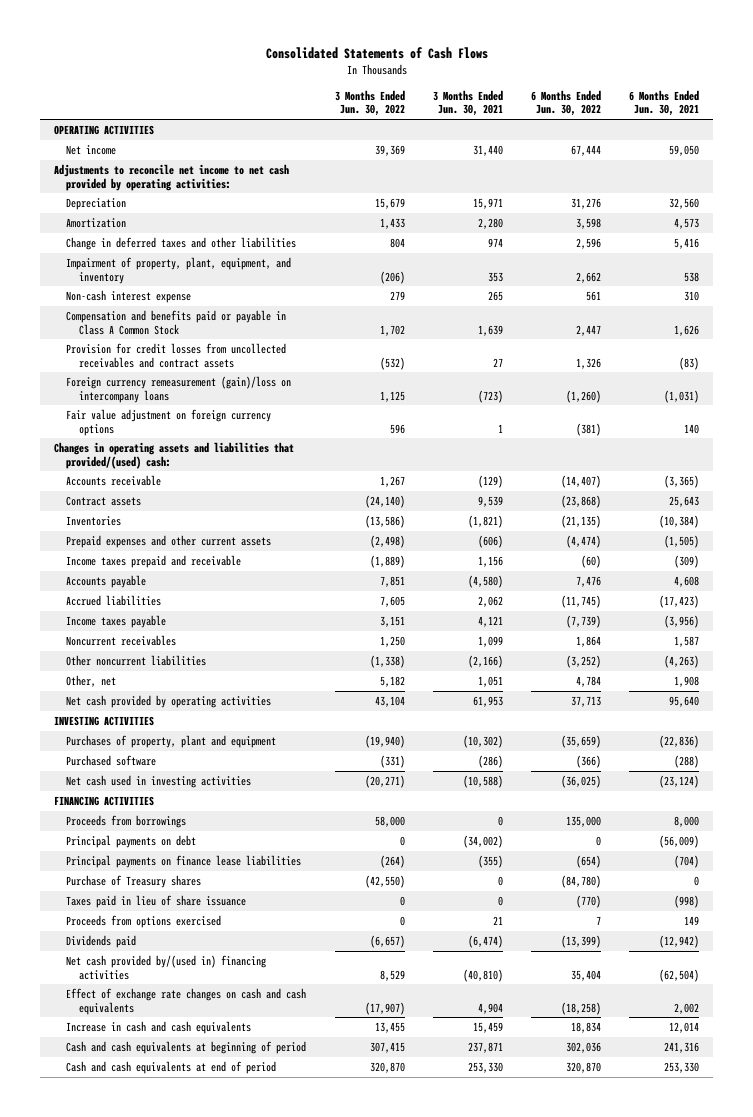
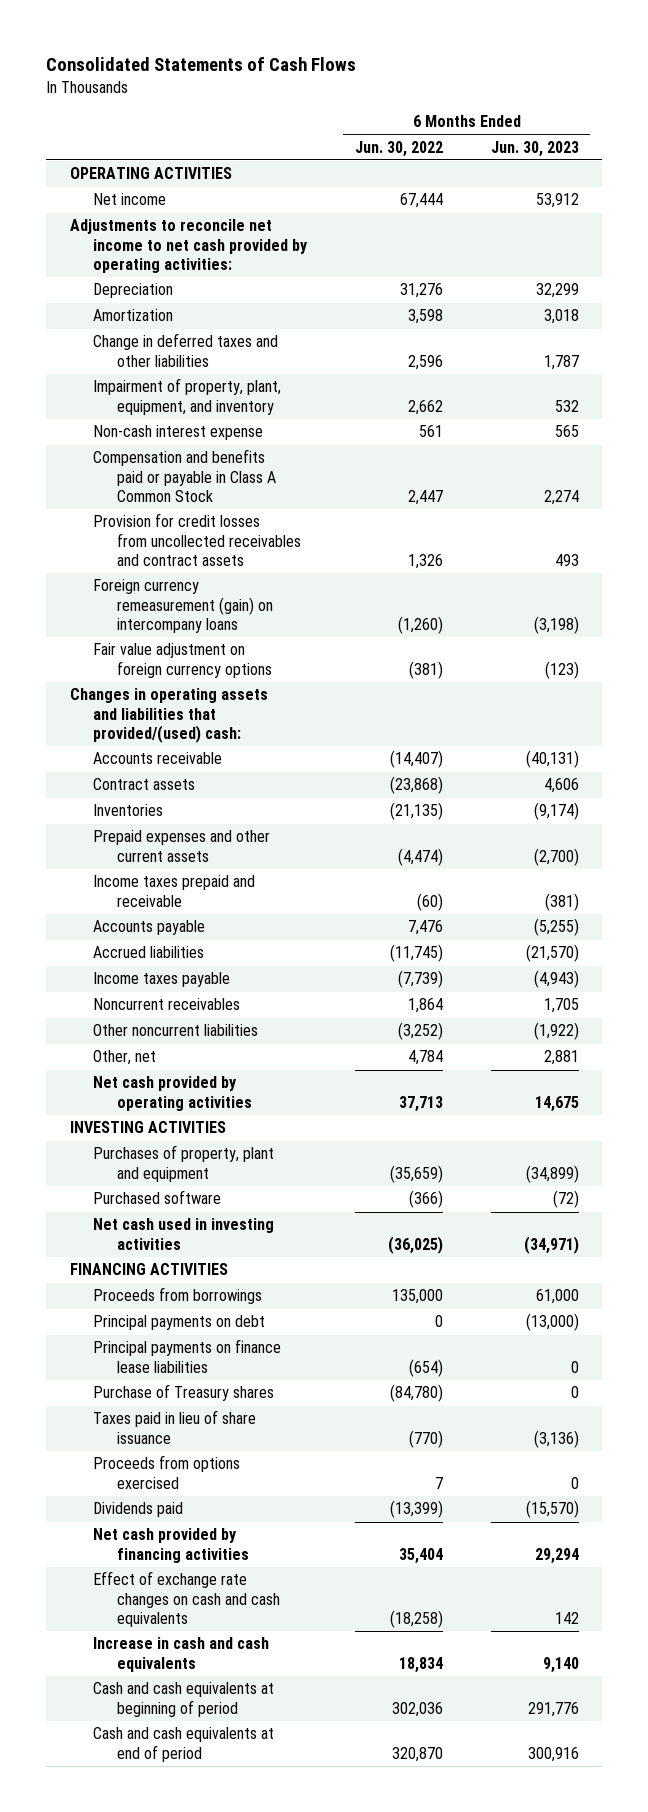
- | 3 Months Ended Jun. 30, 2022 | 3 Months Ended Jun. 30, 2021 | 6 Months Ended Jun. 30, 2022 | 6 Months Ended Jun. 30, 2021
+ | 6 Months Ended Jun. 30, 2022 | 6 Months Ended Jun. 30, 2023
- Foreign currency remeasurement (gain)/loss on intercompany loans | 1,125 | (723) | (1,260) | (1,031)
+ Foreign currency remeasurement (gain) on intercompany loans | (1,260) | (3,198)
- Net cash provided by/(used in) financing activities | 8,529 | (40,810) | 35,404 | (62,504)
+ Net cash provided by financing activities | 35,404 | 29,294

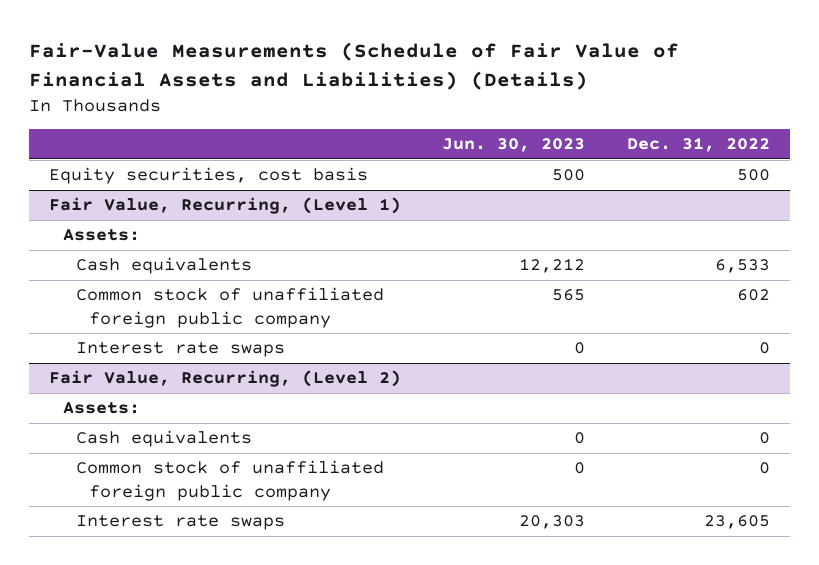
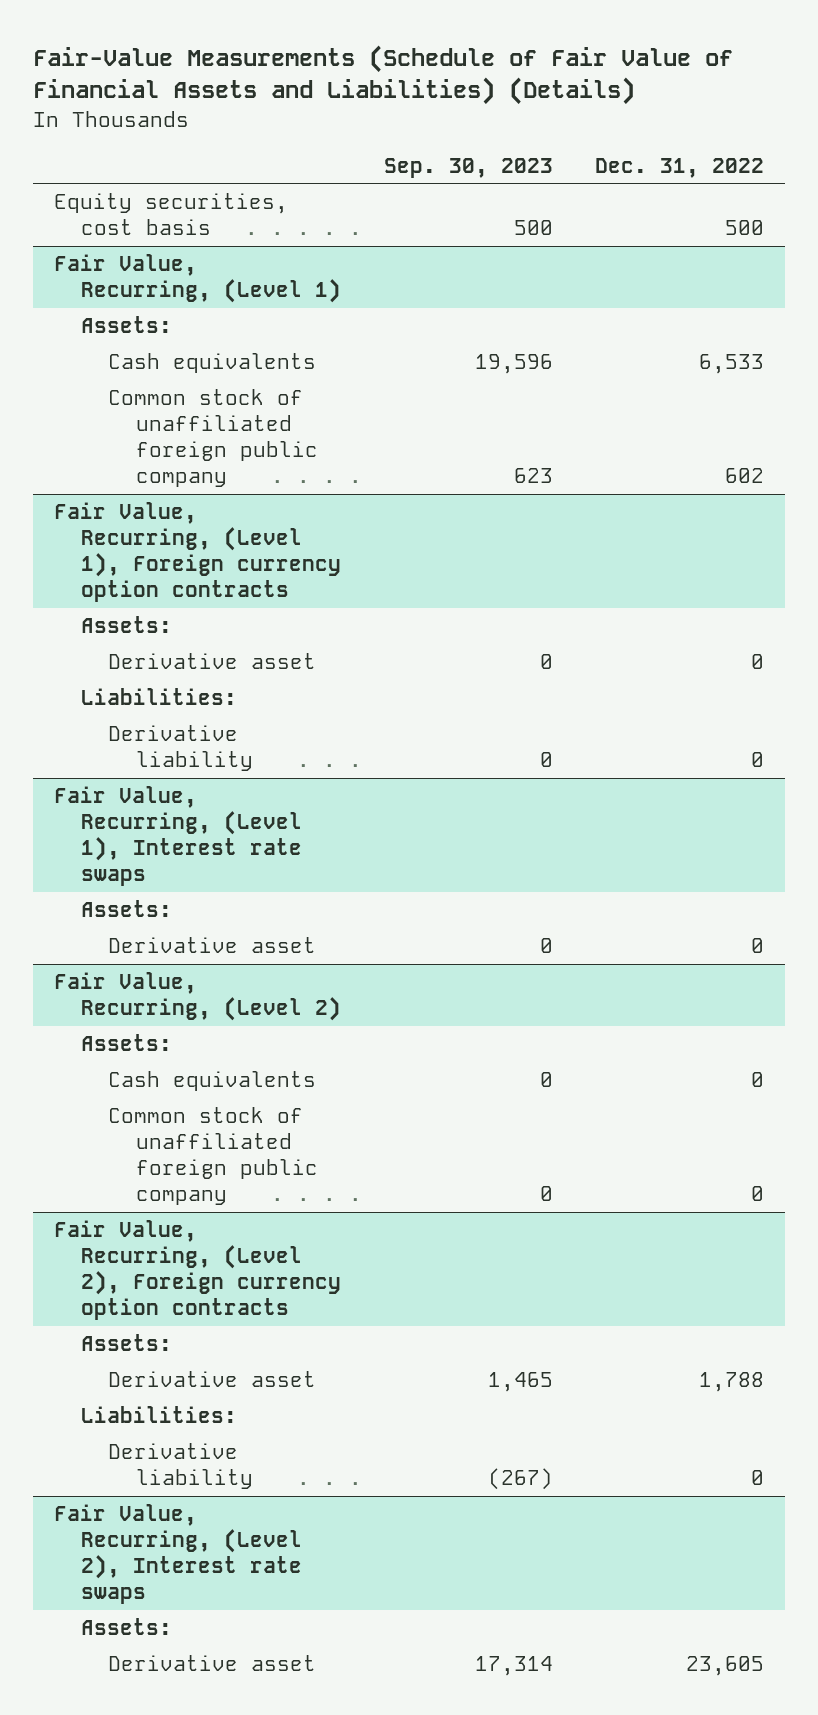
- | Jun. 30, 2023 | Dec. 31, 2022
+ | Sep. 30, 2023 | Dec. 31, 2022
@ Fair Value, Recurring, (Level 1)
- Interest rate swaps | 0 | 0
+ Fair Value, Recurring, (Level 1), Foreign currency option contracts
+ Assets:
+ Derivative asset | 0 | 0
+ Liabilities:
+ Derivative liability | 0 | 0
+ Fair Value, Recurring, (Level 1), Interest rate swaps
+ Assets:
+ Derivative asset | 0 | 0
@ Fair Value, Recurring, (Level 2)
- Interest rate swaps | 20,303 | 23,605
+ Fair Value, Recurring, (Level 2), Foreign currency option contracts
+ Assets:
+ Derivative asset | 1,465 | 1,788
+ Liabilities:
+ Derivative liability | (267) | 0
+ Fair Value, Recurring, (Level 2), Interest rate swaps
+ Assets:
+ Derivative asset | 17,314 | 23,605

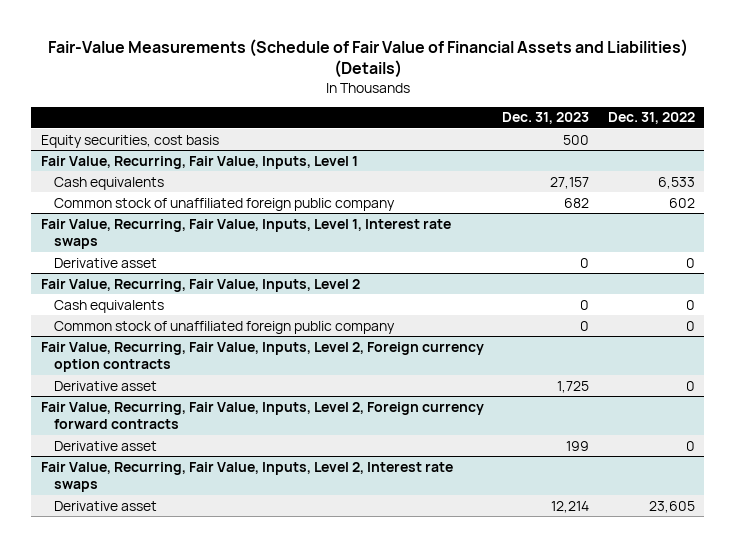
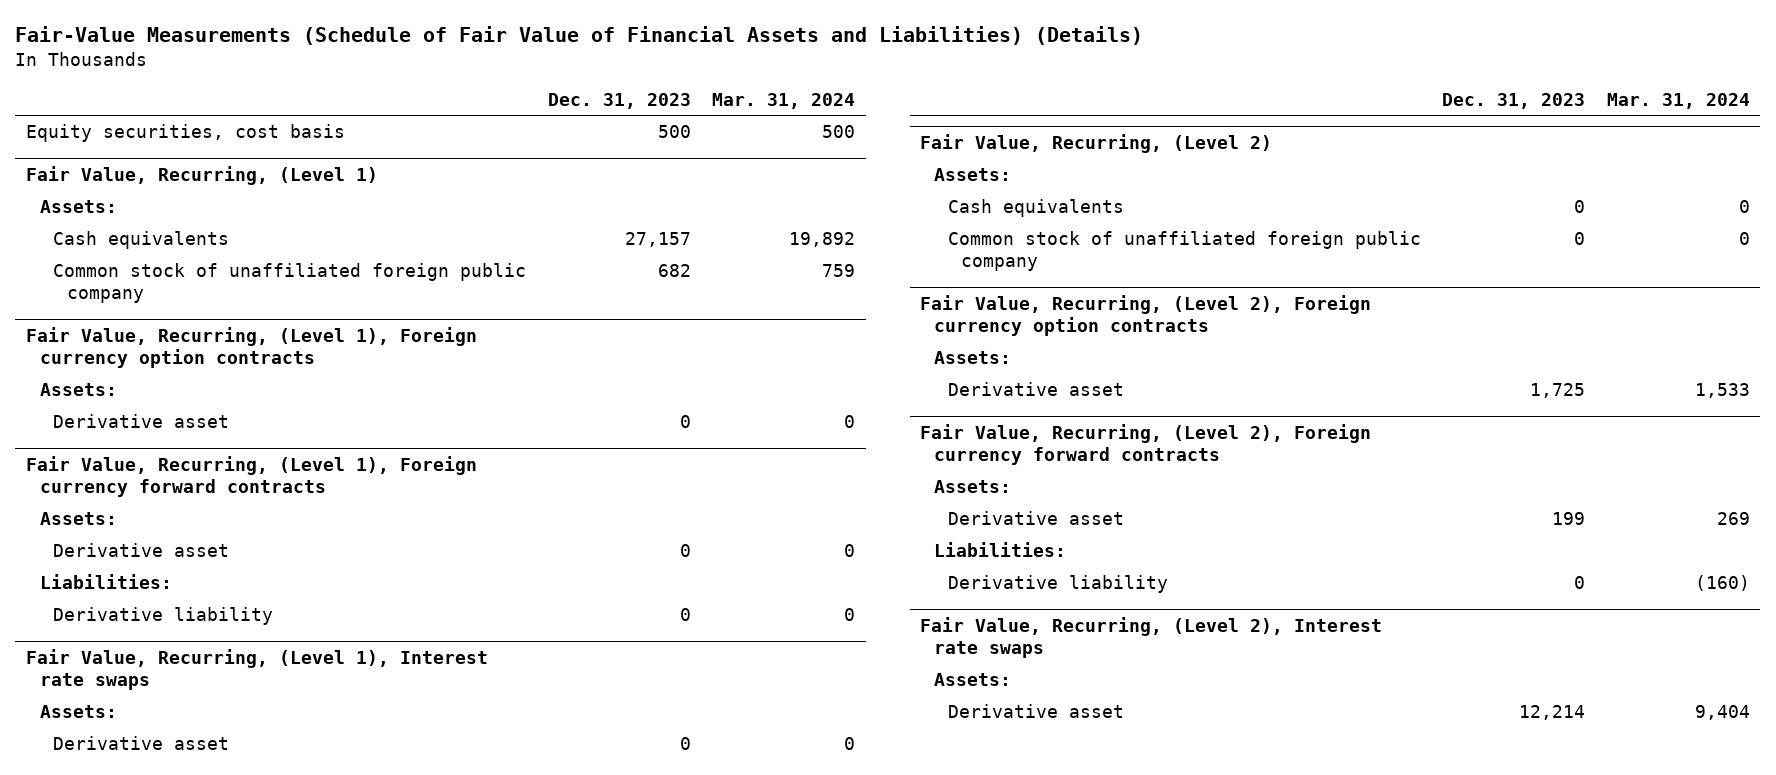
- | Dec. 31, 2023 | Dec. 31, 2022
+ | Dec. 31, 2023 | Mar. 31, 2024
- Fair Value, Recurring, Fair Value, Inputs, Level 1
+ Fair Value, Recurring, (Level 1)
+ Assets:
- Fair Value, Recurring, Fair Value, Inputs, Level 1, Interest rate swaps
+ Fair Value, Recurring, (Level 1), Foreign currency option contracts
+ Assets:
- Fair Value, Recurring, Fair Value, Inputs, Level 2
+ Fair Value, Recurring, (Level 1), Foreign currency forward contracts
+ Assets:
+ Derivative asset | 0 | 0
+ Liabilities:
+ Derivative liability | 0 | 0
+ Fair Value, Recurring, (Level 1), Interest rate swaps
+ Assets:
+ Derivative asset | 0 | 0
+ Fair Value, Recurring, (Level 2)
+ Assets:
- Fair Value, Recurring, Fair Value, Inputs, Level 2, Foreign currency option contracts
+ Fair Value, Recurring, (Level 2), Foreign currency option contracts
+ Assets:
- Fair Value, Recurring, Fair Value, Inputs, Level 2, Foreign currency forward contracts
+ Fair Value, Recurring, (Level 2), Foreign currency forward contracts
+ Assets:
- Fair Value, Recurring, Fair Value, Inputs, Level 2, Interest rate swaps
+ Liabilities:
+ Derivative liability | 0 | (160)
+ Fair Value, Recurring, (Level 2), Interest rate swaps
+ Assets:

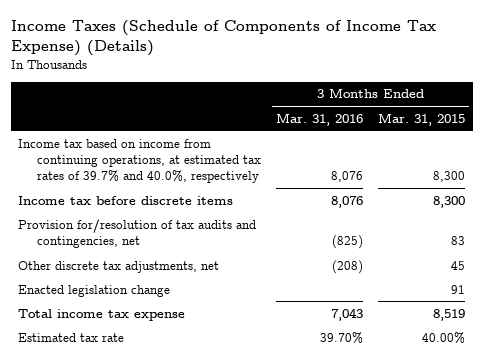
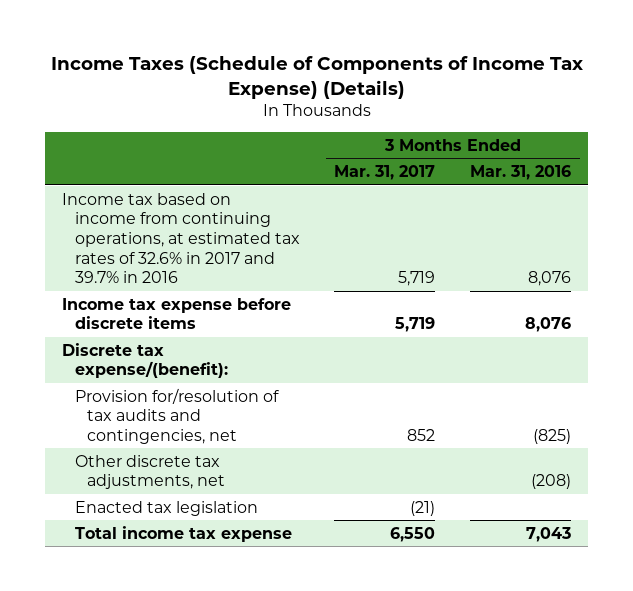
- | 3 Months Ended Mar. 31, 2016 | 3 Months Ended Mar. 31, 2015
+ | 3 Months Ended Mar. 31, 2017 | 3 Months Ended Mar. 31, 2016
- Income tax based on income from continuing operations, at estimated tax rates of 39.7% and 40.0%, respectively | 8,076 | 8,300
- Income tax before discrete items | 8,076 | 8,300
+ Income tax based on income from continuing operations, at estimated tax rates of 32.6% in 2017 and 39.7% in 2016 | 5,719 | 8,076
+ Income tax expense before discrete items | 5,719 | 8,076
+ Discrete tax expense/(benefit):
- Enacted legislation change | | 91
+ Enacted tax legislation | (21) |
- Estimated tax rate | 39.70% | 40.00%

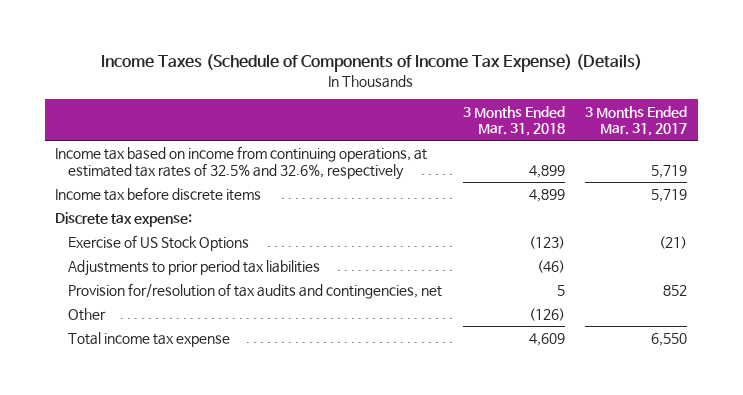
- | 3 Months Ended Mar. 31, 2017 | 3 Months Ended Mar. 31, 2016
+ | 3 Months Ended Mar. 31, 2018 | 3 Months Ended Mar. 31, 2017
- Income tax based on income from continuing operations, at estimated tax rates of 32.6% in 2017 and 39.7% in 2016 | 5,719 | 8,076
- Income tax expense before discrete items | 5,719 | 8,076
- Discrete tax expense/(benefit):
+ Income tax based on income from continuing operations, at estimated tax rates of 32.5% and 32.6%, respectively | 4,899 | 5,719
+ Income tax before discrete items | 4,899 | 5,719
+ Discrete tax expense:
+ Exercise of US Stock Options | (123) | (21)
+ Adjustments to prior period tax liabilities | (46) |
- Other discrete tax adjustments, net | | (208)
- Enacted tax legislation | (21) |
+ Other | (126) |

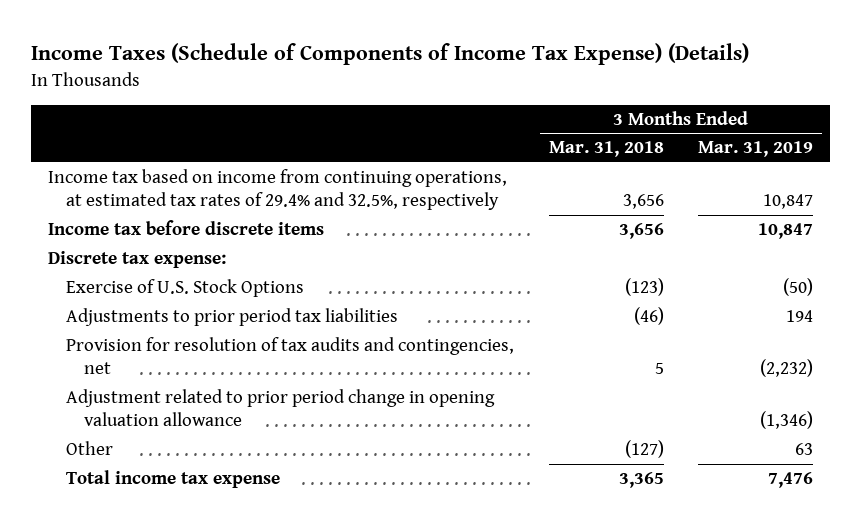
- | 3 Months Ended Mar. 31, 2018 | 3 Months Ended Mar. 31, 2017
+ | 3 Months Ended Mar. 31, 2018 | 3 Months Ended Mar. 31, 2019
- Income tax based on income from continuing operations, at estimated tax rates of 32.5% and 32.6%, respectively | 4,899 | 5,719
- Income tax before discrete items | 4,899 | 5,719
+ Income tax based on income from continuing operations, at estimated tax rates of 29.4% and 32.5%, respectively | 3,656 | 10,847
+ Income tax before discrete items | 3,656 | 10,847
- Exercise of US Stock Options | (123) | (21)
+ Exercise of U.S. Stock Options | (123) | (50)
- Provision for/resolution of tax audits and contingencies, net | 5 | 852
- Other | (126) |
- Total income tax expense | 4,609 | 6,550
+ Provision for resolution of tax audits and contingencies, net | 5 | (2,232)
+ Adjustment related to prior period change in opening valuation allowance | | (1,346)
+ Other | (127) | 63
+ Total income tax expense | 3,365 | 7,476

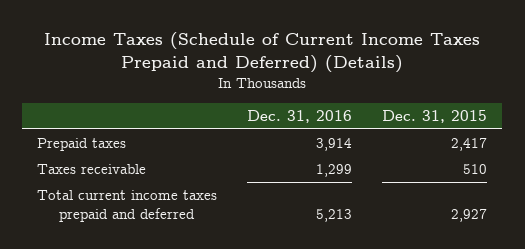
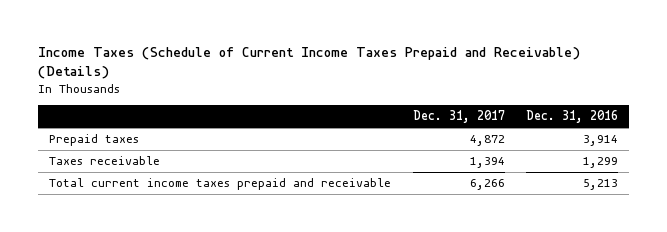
- Income Taxes (Schedule of Current Income Taxes Prepaid and Deferred) (Details)
+ Income Taxes (Schedule of Current Income Taxes Prepaid and Receivable) (Details)
- | Dec. 31, 2016 | Dec. 31, 2015
+ | Dec. 31, 2017 | Dec. 31, 2016
- Total current income taxes prepaid and deferred | 5,213 | 2,927
+ Total current income taxes prepaid and receivable | 6,266 | 5,213

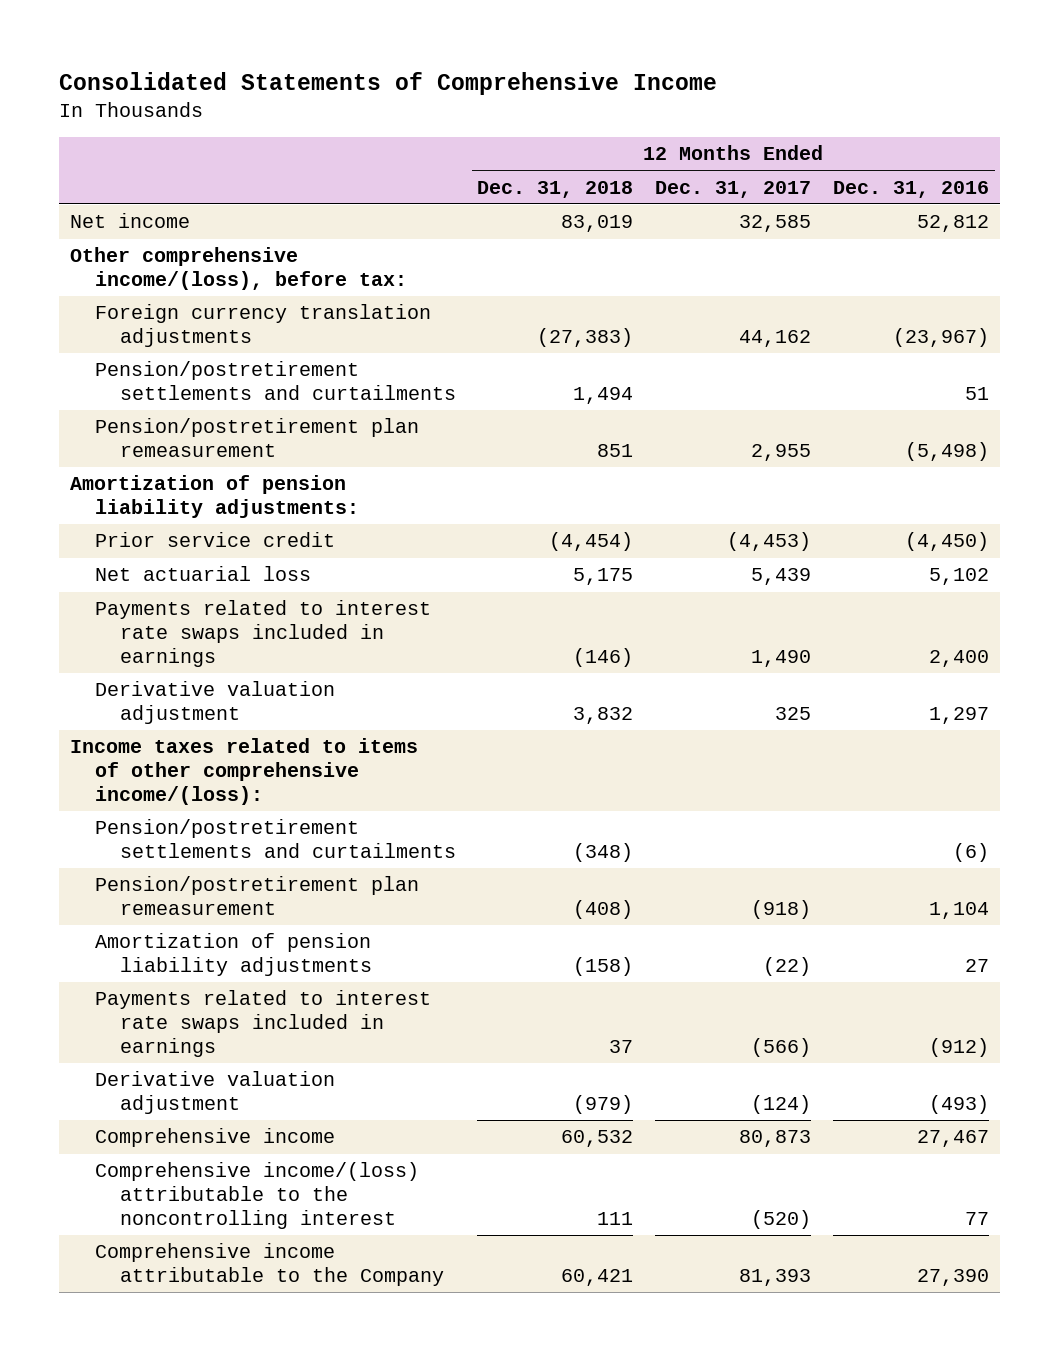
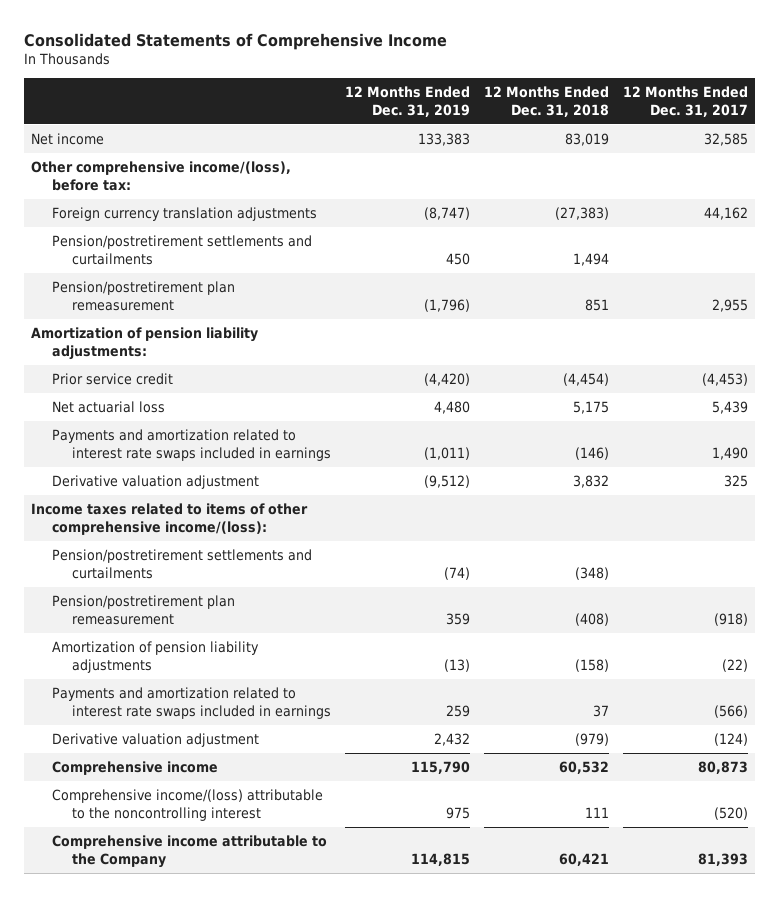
- | 12 Months Ended Dec. 31, 2018 | 12 Months Ended Dec. 31, 2017 | 12 Months Ended Dec. 31, 2016
+ | 12 Months Ended Dec. 31, 2019 | 12 Months Ended Dec. 31, 2018 | 12 Months Ended Dec. 31, 2017
- Payments related to interest rate swaps included in earnings | (146) | 1,490 | 2,400
+ Payments and amortization related to interest rate swaps included in earnings | (1,011) | (146) | 1,490
- Payments related to interest rate swaps included in earnings | 37 | (566) | (912)
+ Payments and amortization related to interest rate swaps included in earnings | 259 | 37 | (566)

